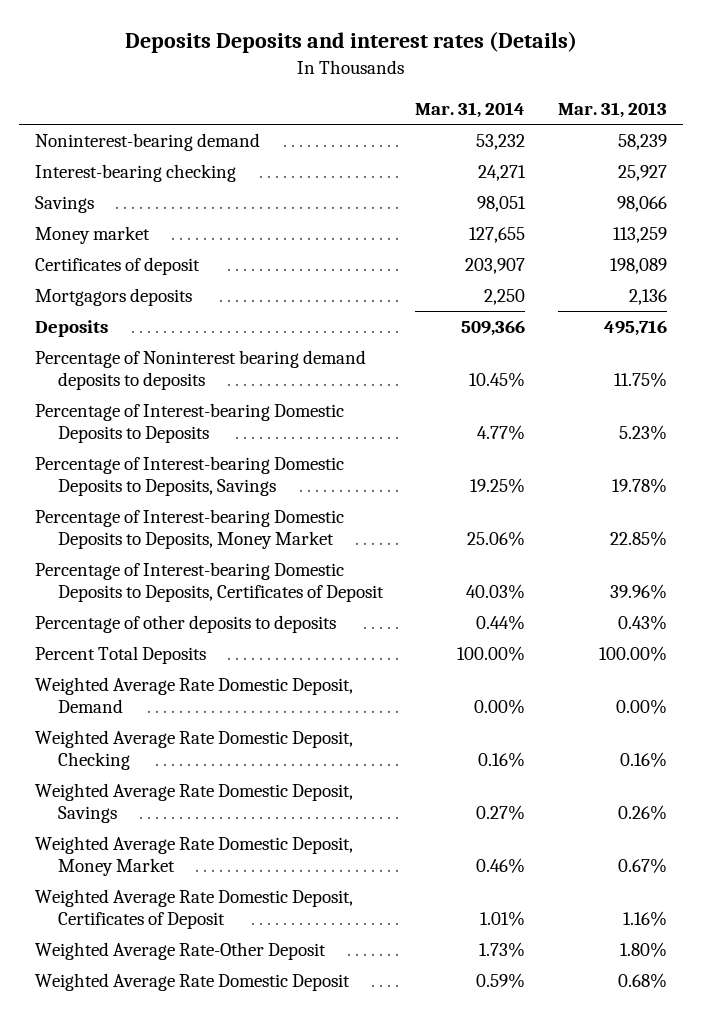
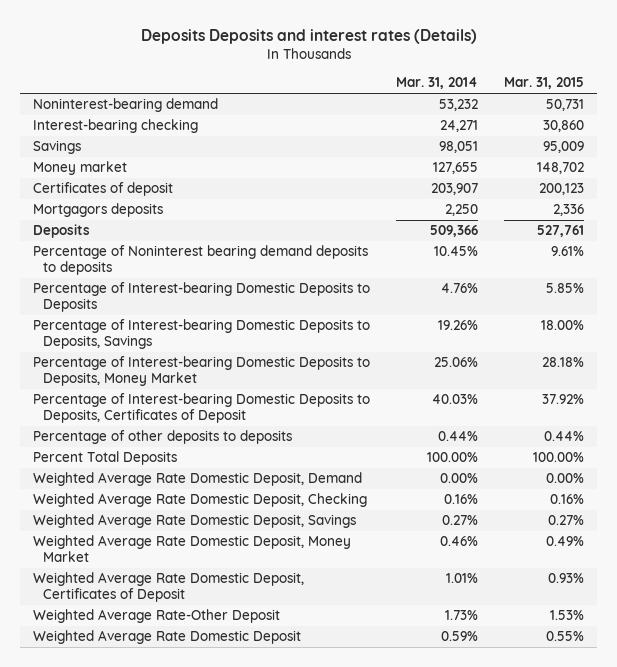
- | Mar. 31, 2014 | Mar. 31, 2013
+ | Mar. 31, 2014 | Mar. 31, 2015
- Percentage of Interest-bearing Domestic Deposits to Deposits | 4.77% | 5.23%
- Percentage of Interest-bearing Domestic Deposits to Deposits, Savings | 19.25% | 19.78%
+ Percentage of Interest-bearing Domestic Deposits to Deposits | 4.76% | 5.85%
+ Percentage of Interest-bearing Domestic Deposits to Deposits, Savings | 19.26% | 18.00%

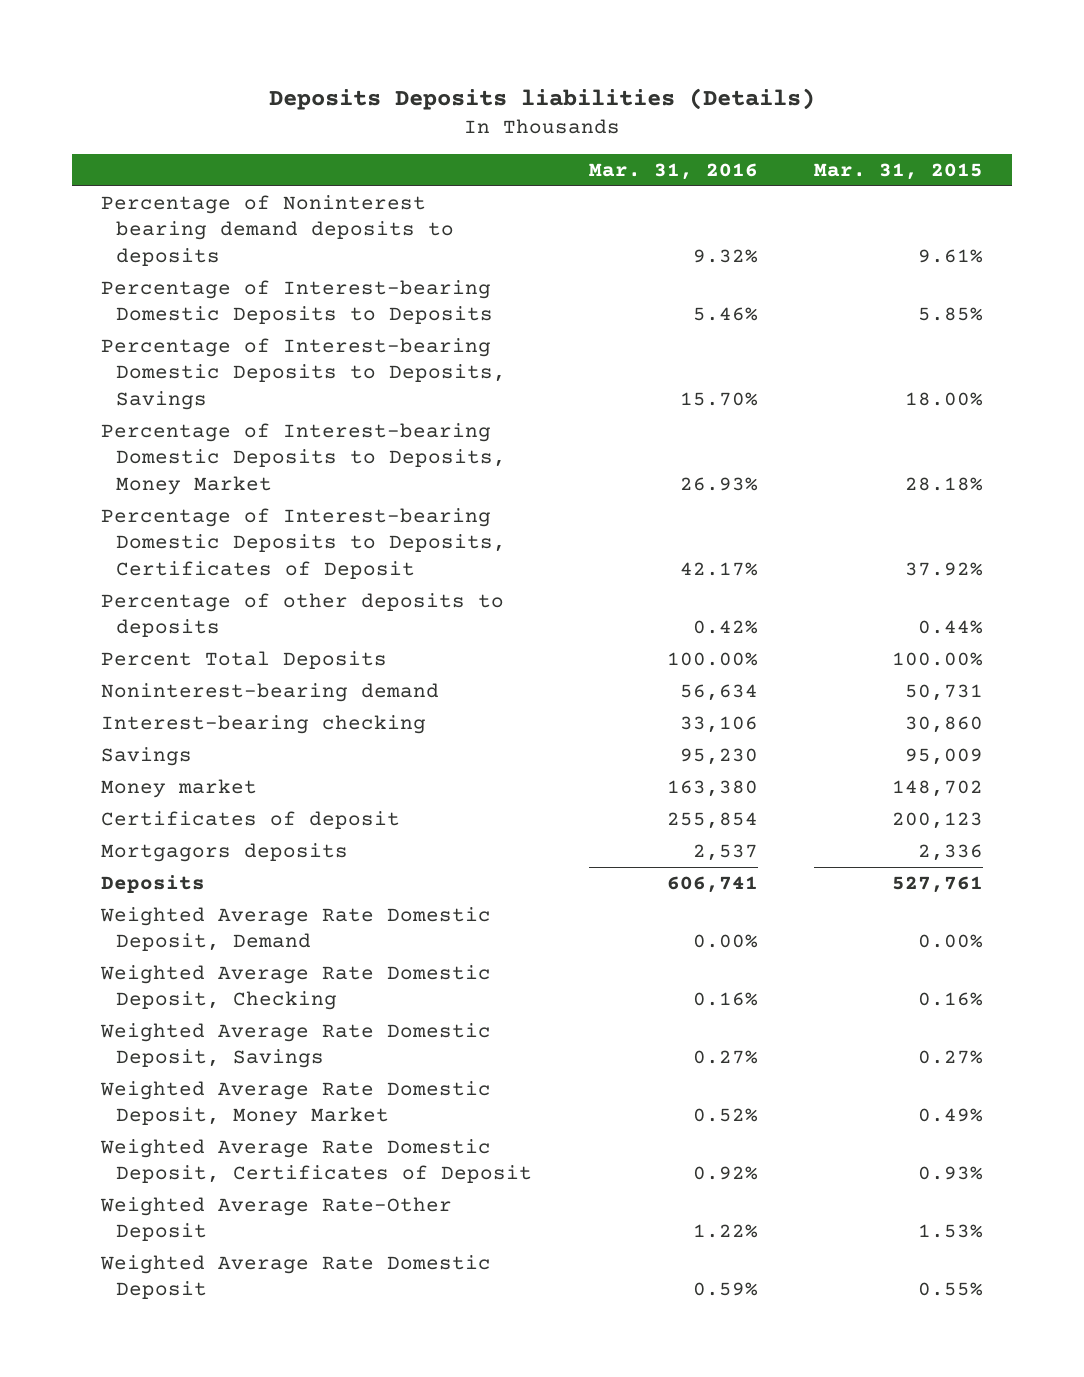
- Deposits Deposits and interest rates (Details)
+ Deposits Deposits liabilities (Details)
- | Mar. 31, 2014 | Mar. 31, 2015
+ | Mar. 31, 2016 | Mar. 31, 2015
moved down: Noninterest-bearing demand | 56,634 | 50,731
moved down: Interest-bearing checking | 33,106 | 30,860
moved down: Savings | 95,230 | 95,009
moved down: Money market | 163,380 | 148,702
moved down: Certificates of deposit | 255,854 | 200,123
moved down: Mortgagors deposits | 2,537 | 2,336
moved down: Deposits | 606,741 | 527,761

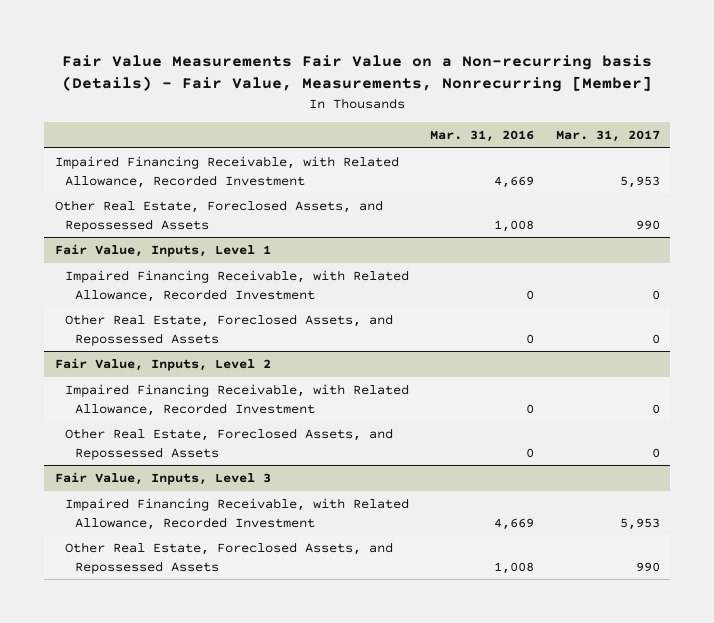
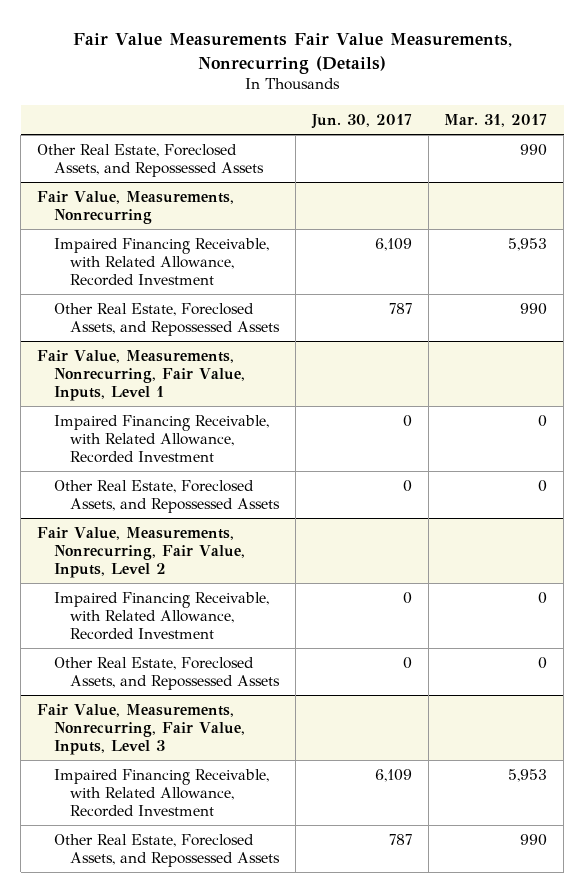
- Fair Value Measurements Fair Value on a Non-recurring basis (Details) - Fair Value, Measurements, Nonrecurring [Member]
+ Fair Value Measurements Fair Value Measurements, Nonrecurring (Details)
- | Mar. 31, 2016 | Mar. 31, 2017
+ | Jun. 30, 2017 | Mar. 31, 2017
+ Other Real Estate, Foreclosed Assets, and Repossessed Assets | | 990
+ Fair Value, Measurements, Nonrecurring
- Fair Value, Inputs, Level 1
+ Fair Value, Measurements, Nonrecurring, Fair Value, Inputs, Level 1
- Fair Value, Inputs, Level 2
+ Fair Value, Measurements, Nonrecurring, Fair Value, Inputs, Level 2
- Fair Value, Inputs, Level 3
+ Fair Value, Measurements, Nonrecurring, Fair Value, Inputs, Level 3

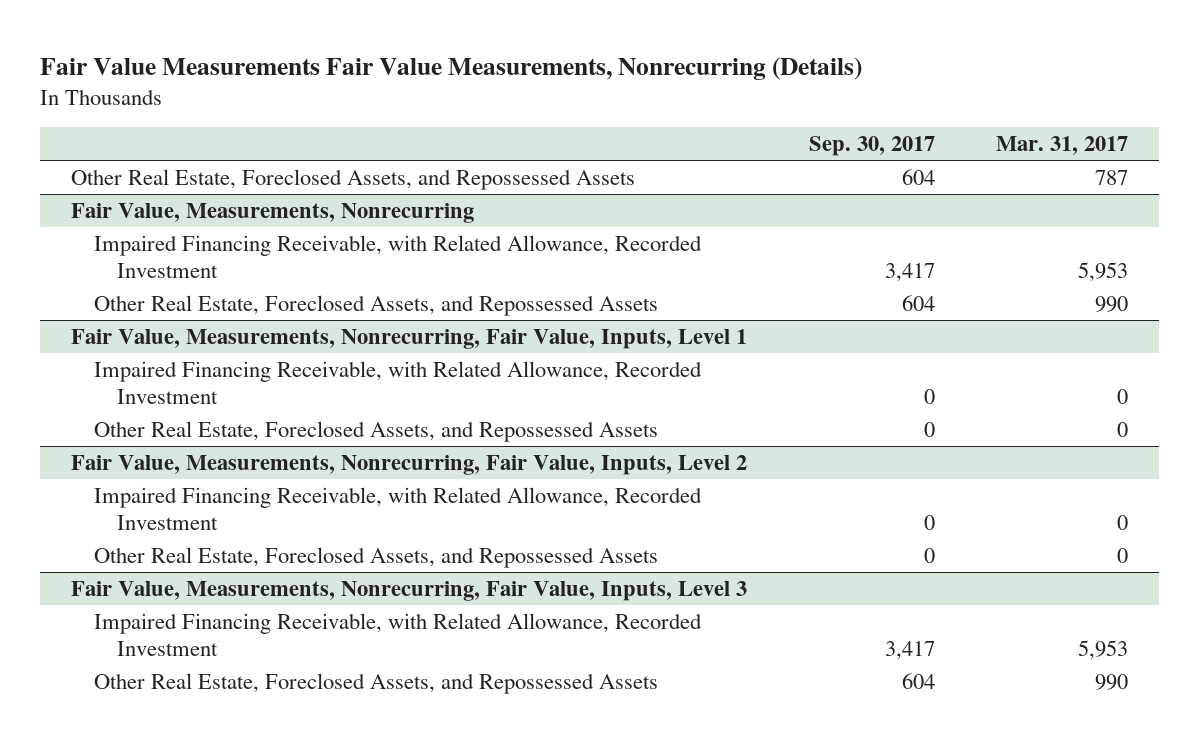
- | Jun. 30, 2017 | Mar. 31, 2017
+ | Sep. 30, 2017 | Mar. 31, 2017
- Other Real Estate, Foreclosed Assets, and Repossessed Assets | | 990
+ Other Real Estate, Foreclosed Assets, and Repossessed Assets | 604 | 787

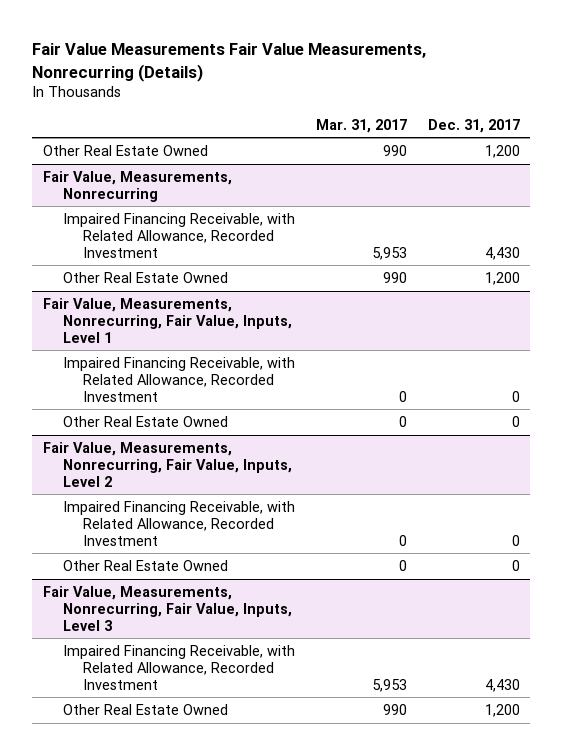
- | Sep. 30, 2017 | Mar. 31, 2017
+ | Mar. 31, 2017 | Dec. 31, 2017
- Other Real Estate, Foreclosed Assets, and Repossessed Assets | 604 | 787
+ Other Real Estate Owned | 990 | 1,200
@ Fair Value, Measurements, Nonrecurring
- Other Real Estate, Foreclosed Assets, and Repossessed Assets | 604 | 990
+ Other Real Estate Owned | 990 | 1,200
@ Fair Value, Measurements, Nonrecurring, Fair Value, Inputs, Level 1
- Other Real Estate, Foreclosed Assets, and Repossessed Assets | 0 | 0
+ Other Real Estate Owned | 0 | 0
@ Fair Value, Measurements, Nonrecurring, Fair Value, Inputs, Level 2
- Other Real Estate, Foreclosed Assets, and Repossessed Assets | 0 | 0
+ Other Real Estate Owned | 0 | 0
@ Fair Value, Measurements, Nonrecurring, Fair Value, Inputs, Level 3
- Other Real Estate, Foreclosed Assets, and Repossessed Assets | 604 | 990
+ Other Real Estate Owned | 990 | 1,200

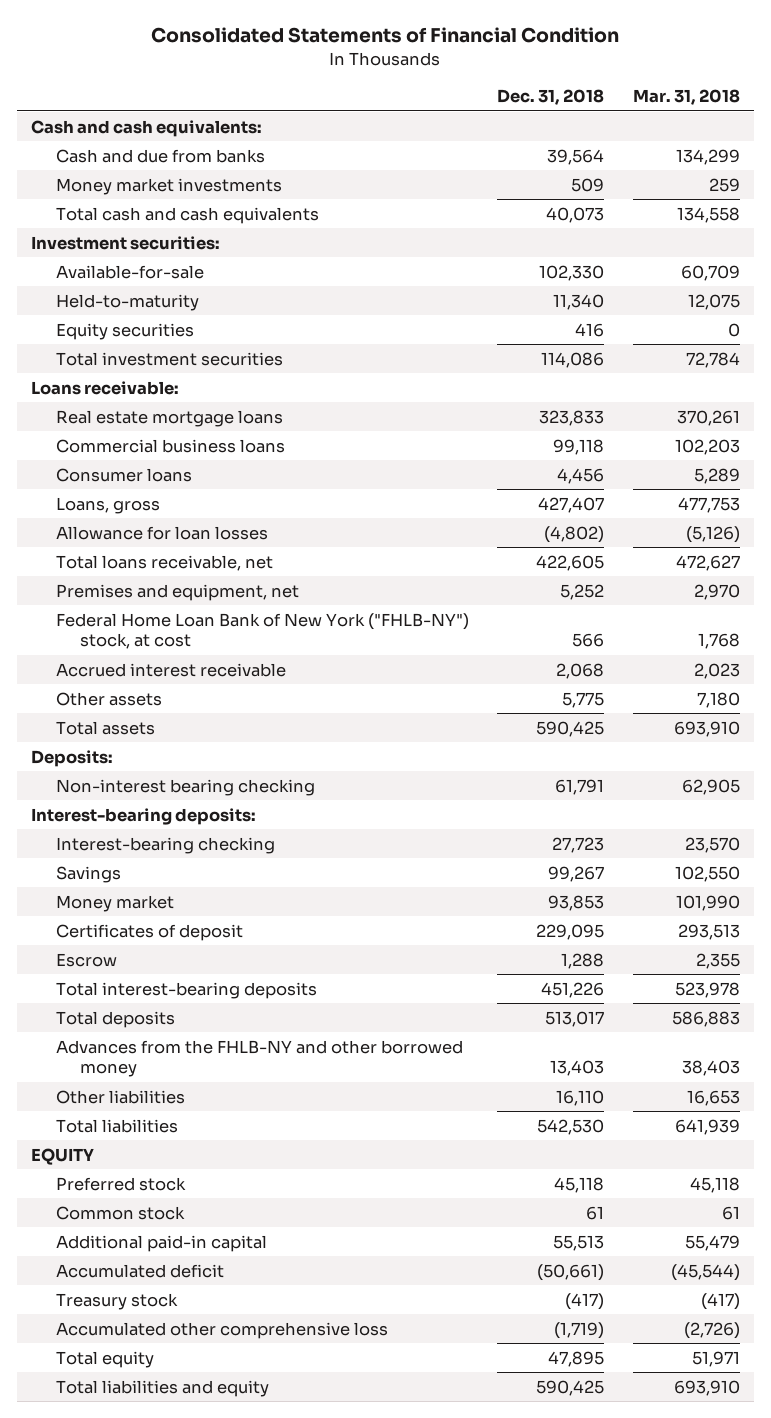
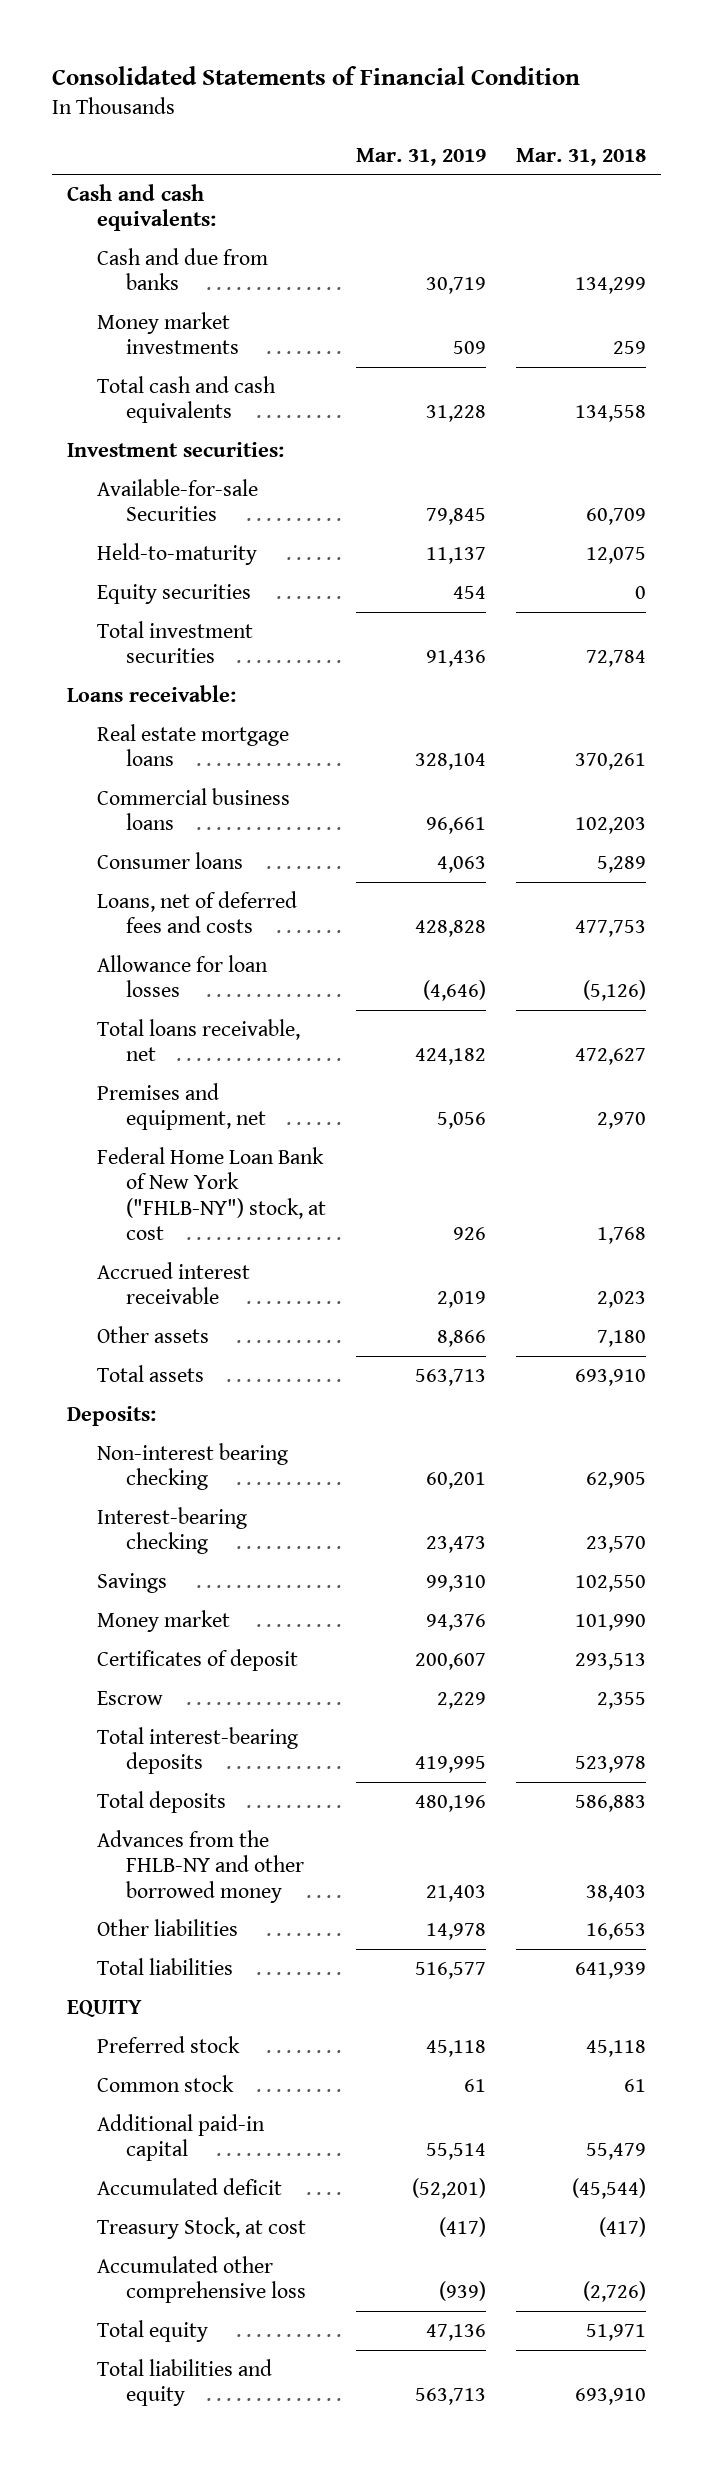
- | Dec. 31, 2018 | Mar. 31, 2018
+ | Mar. 31, 2019 | Mar. 31, 2018
- Available-for-sale | 102,330 | 60,709
+ Available-for-sale Securities | 79,845 | 60,709
- Loans, gross | 427,407 | 477,753
+ Loans, net of deferred fees and costs | 428,828 | 477,753
- Interest-bearing deposits:
- Treasury stock | (417) | (417)
+ Treasury Stock, at cost | (417) | (417)

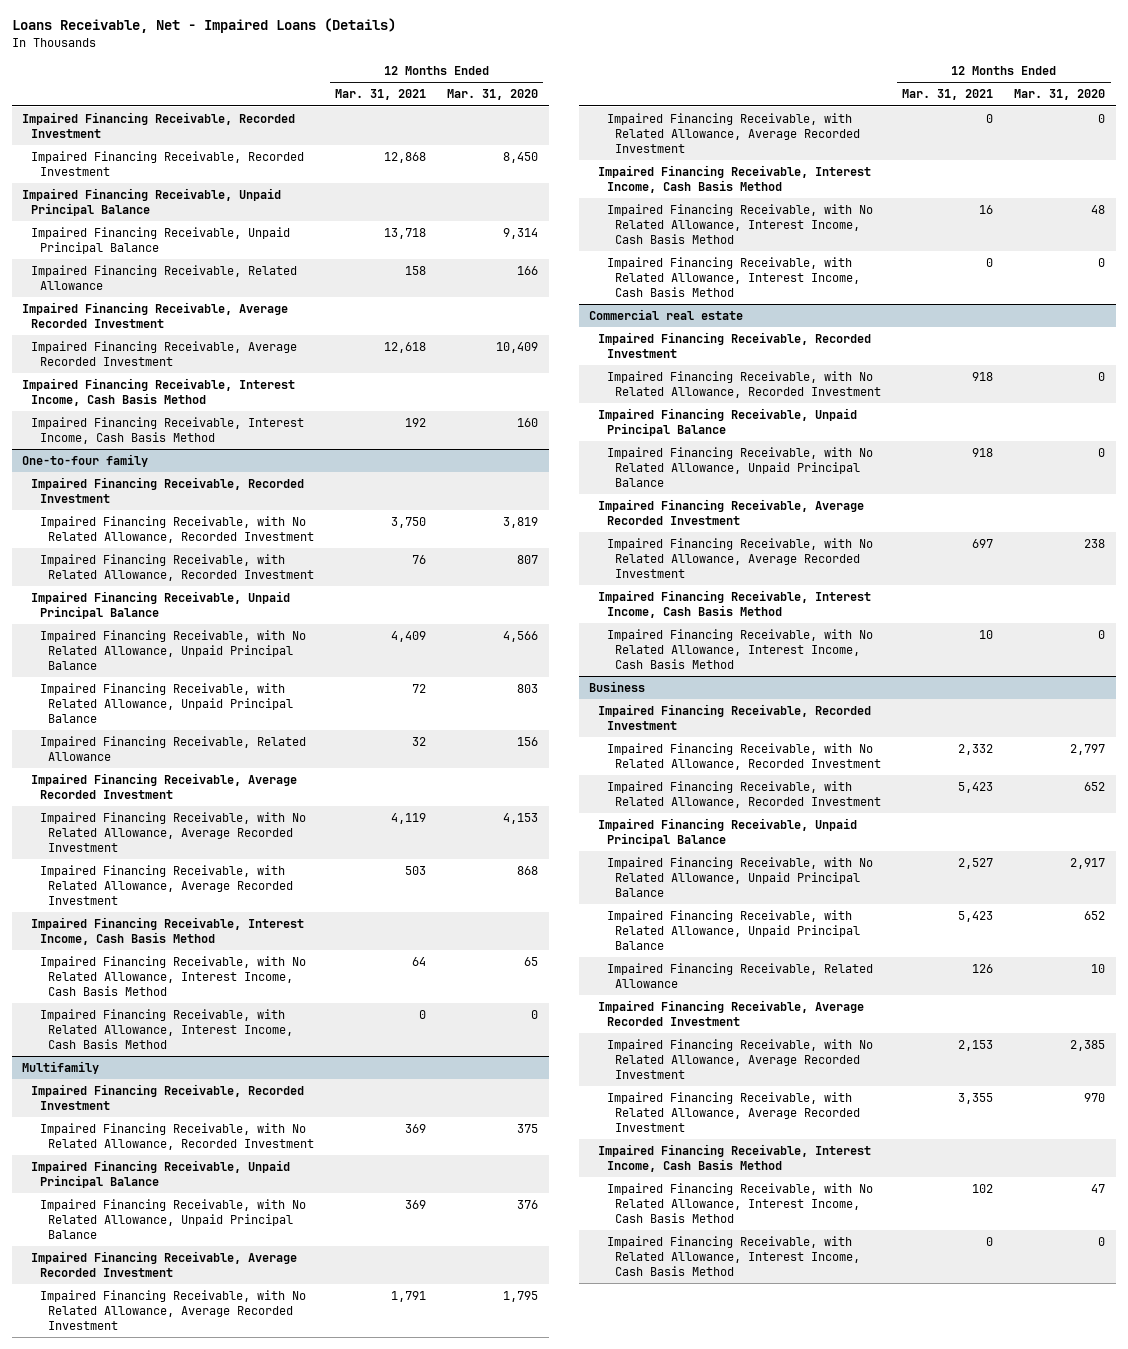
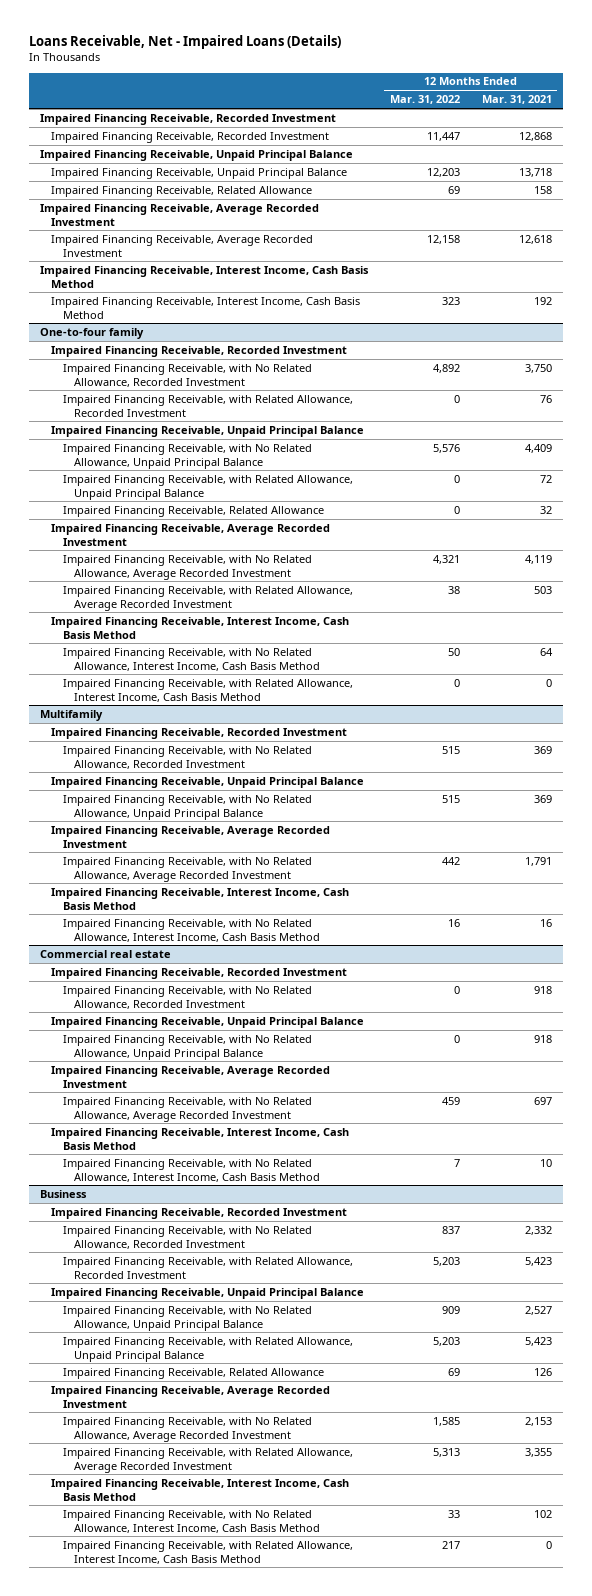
- | 12 Months Ended Mar. 31, 2021 | 12 Months Ended Mar. 31, 2020
+ | 12 Months Ended Mar. 31, 2022 | 12 Months Ended Mar. 31, 2021
@ Multifamily
- Impaired Financing Receivable, with Related Allowance, Average Recorded Investment | 0 | 0
- Impaired Financing Receivable, with Related Allowance, Interest Income, Cash Basis Method | 0 | 0

